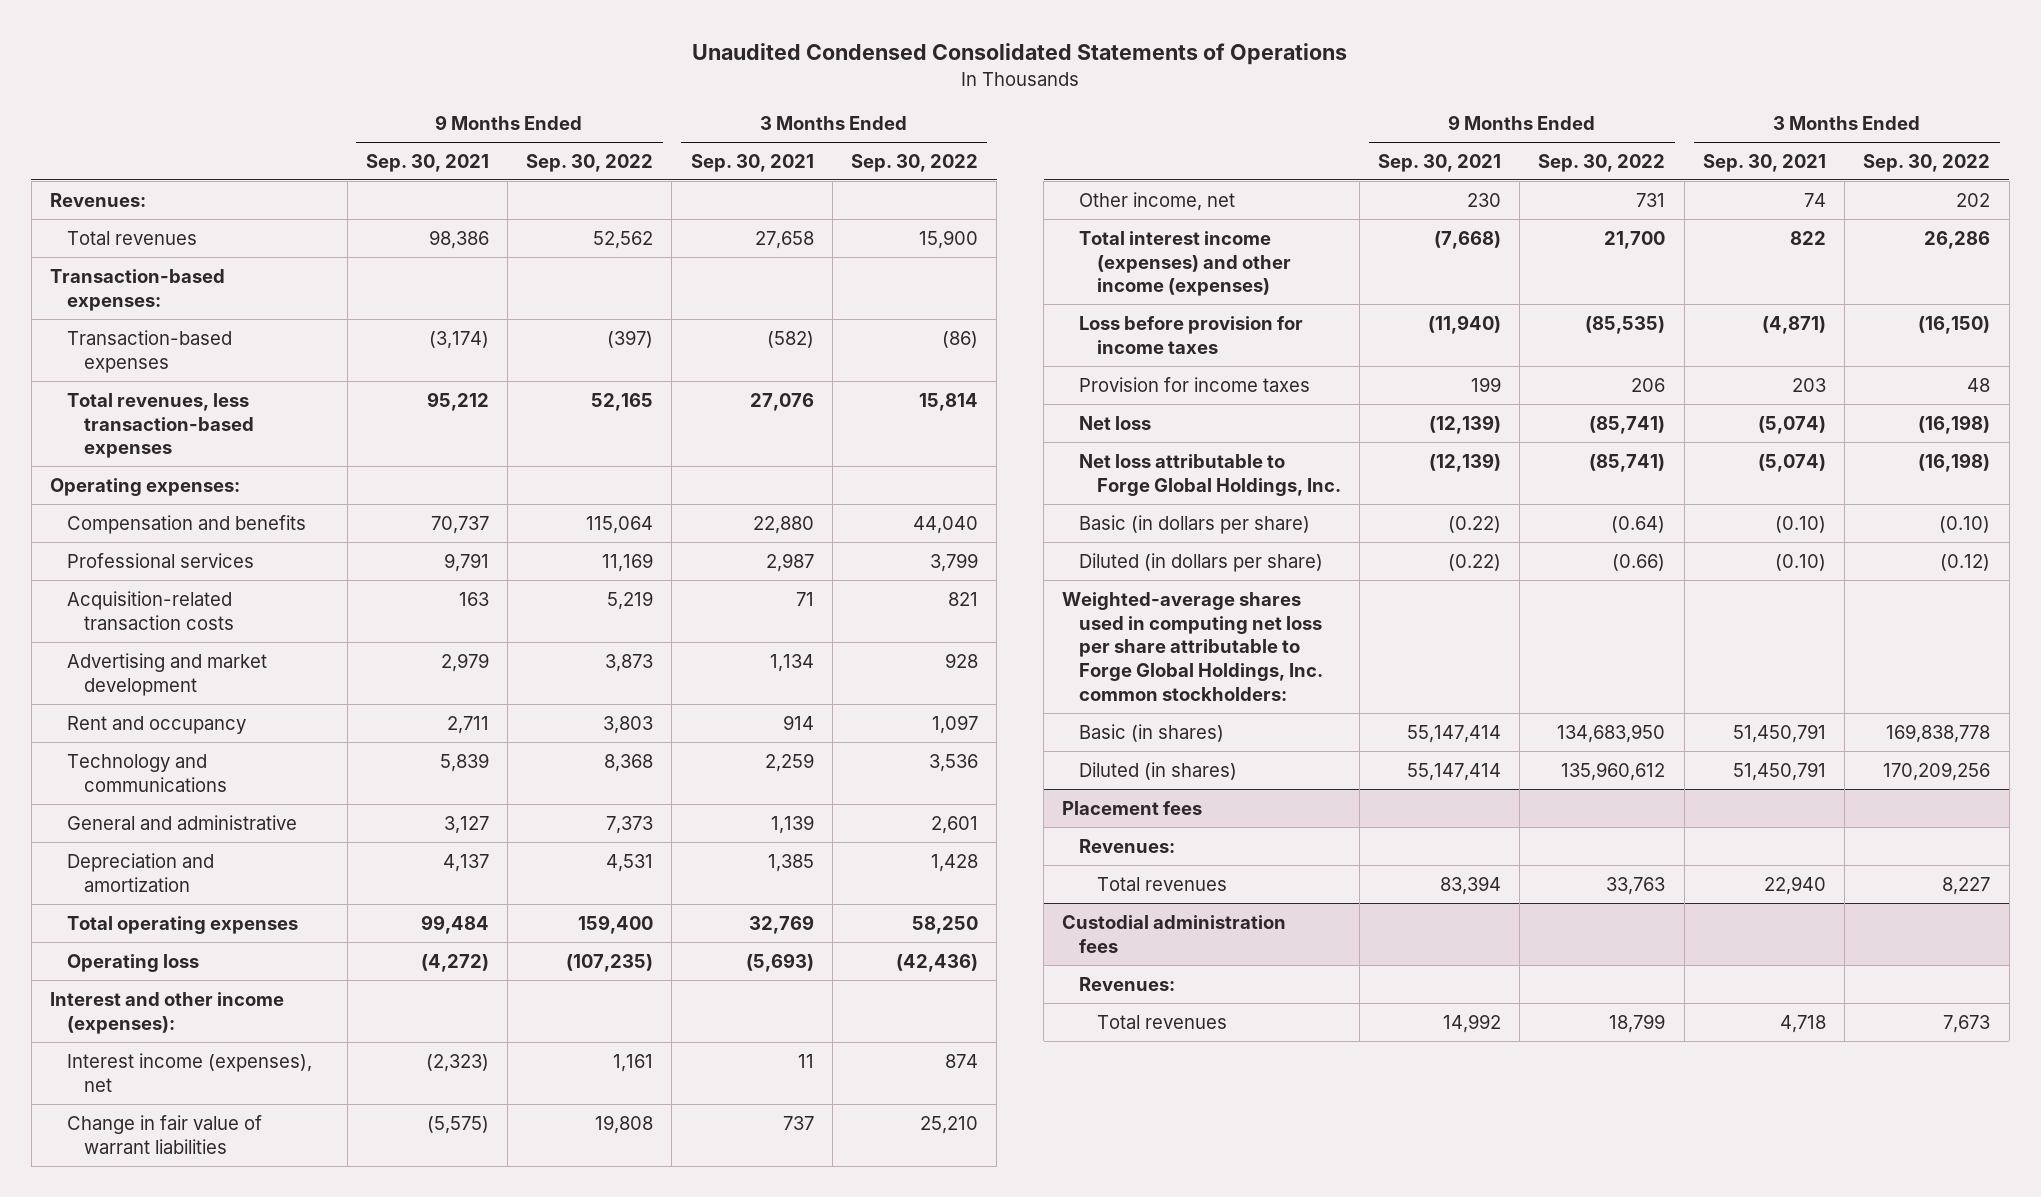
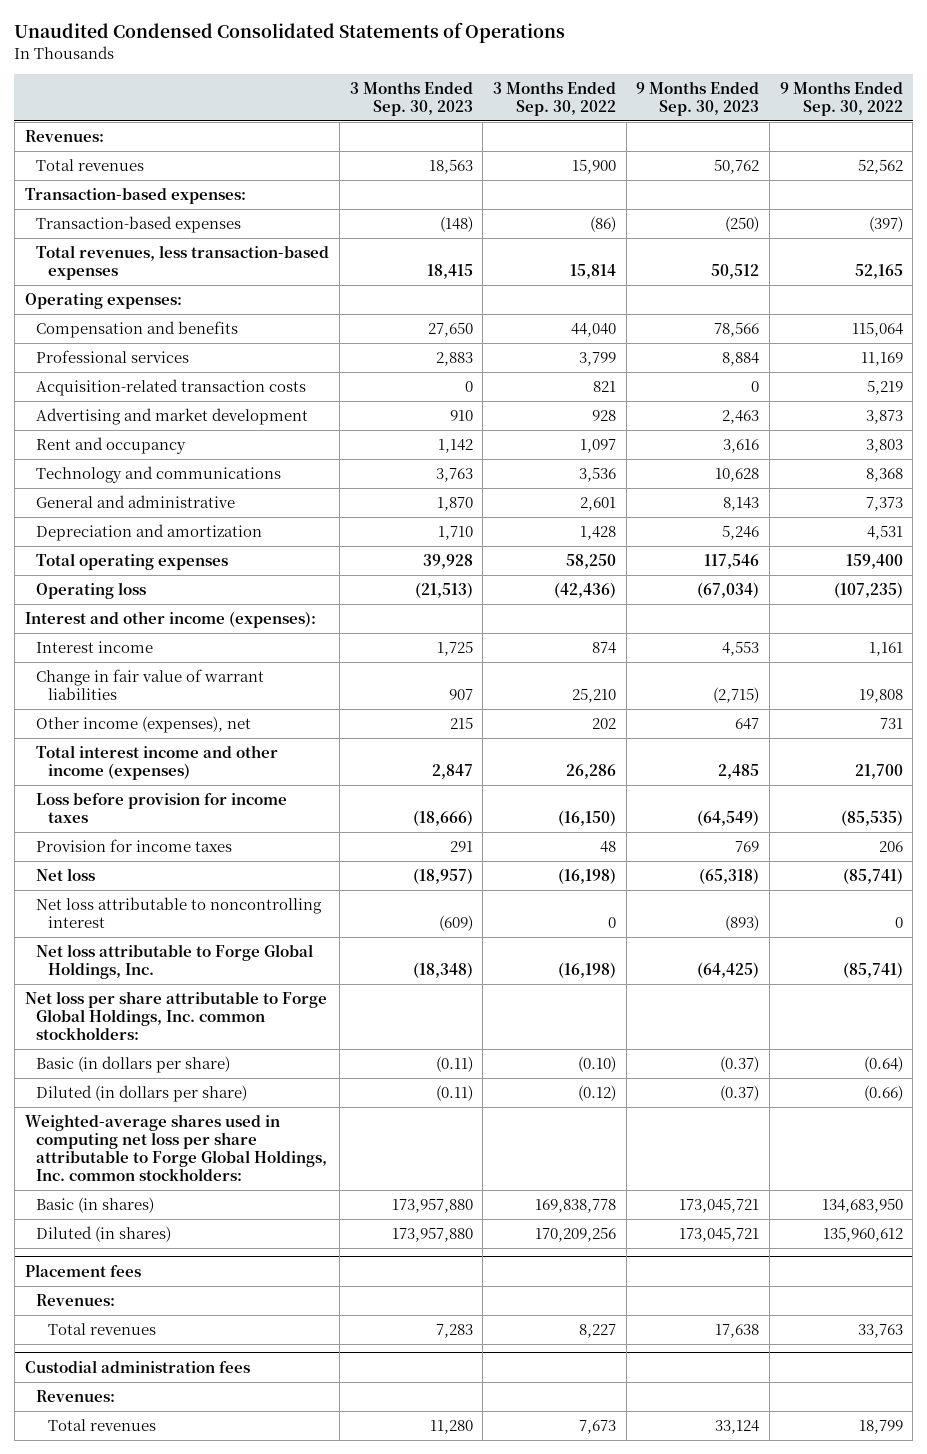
- | 9 Months Ended Sep. 30, 2021 | 9 Months Ended Sep. 30, 2022 | 3 Months Ended Sep. 30, 2021 | 3 Months Ended Sep. 30, 2022
+ | 3 Months Ended Sep. 30, 2023 | 3 Months Ended Sep. 30, 2022 | 9 Months Ended Sep. 30, 2023 | 9 Months Ended Sep. 30, 2022
- Interest income (expenses), net | (2,323) | 1,161 | 11 | 874
+ Interest income | 1,725 | 874 | 4,553 | 1,161
- Other income, net | 230 | 731 | 74 | 202
- Total interest income (expenses) and other income (expenses) | (7,668) | 21,700 | 822 | 26,286
+ Other income (expenses), net | 215 | 202 | 647 | 731
+ Total interest income and other income (expenses) | 2,847 | 26,286 | 2,485 | 21,700
+ Net loss attributable to noncontrolling interest | (609) | 0 | (893) | 0
+ Net loss per share attributable to Forge Global Holdings, Inc. common stockholders:

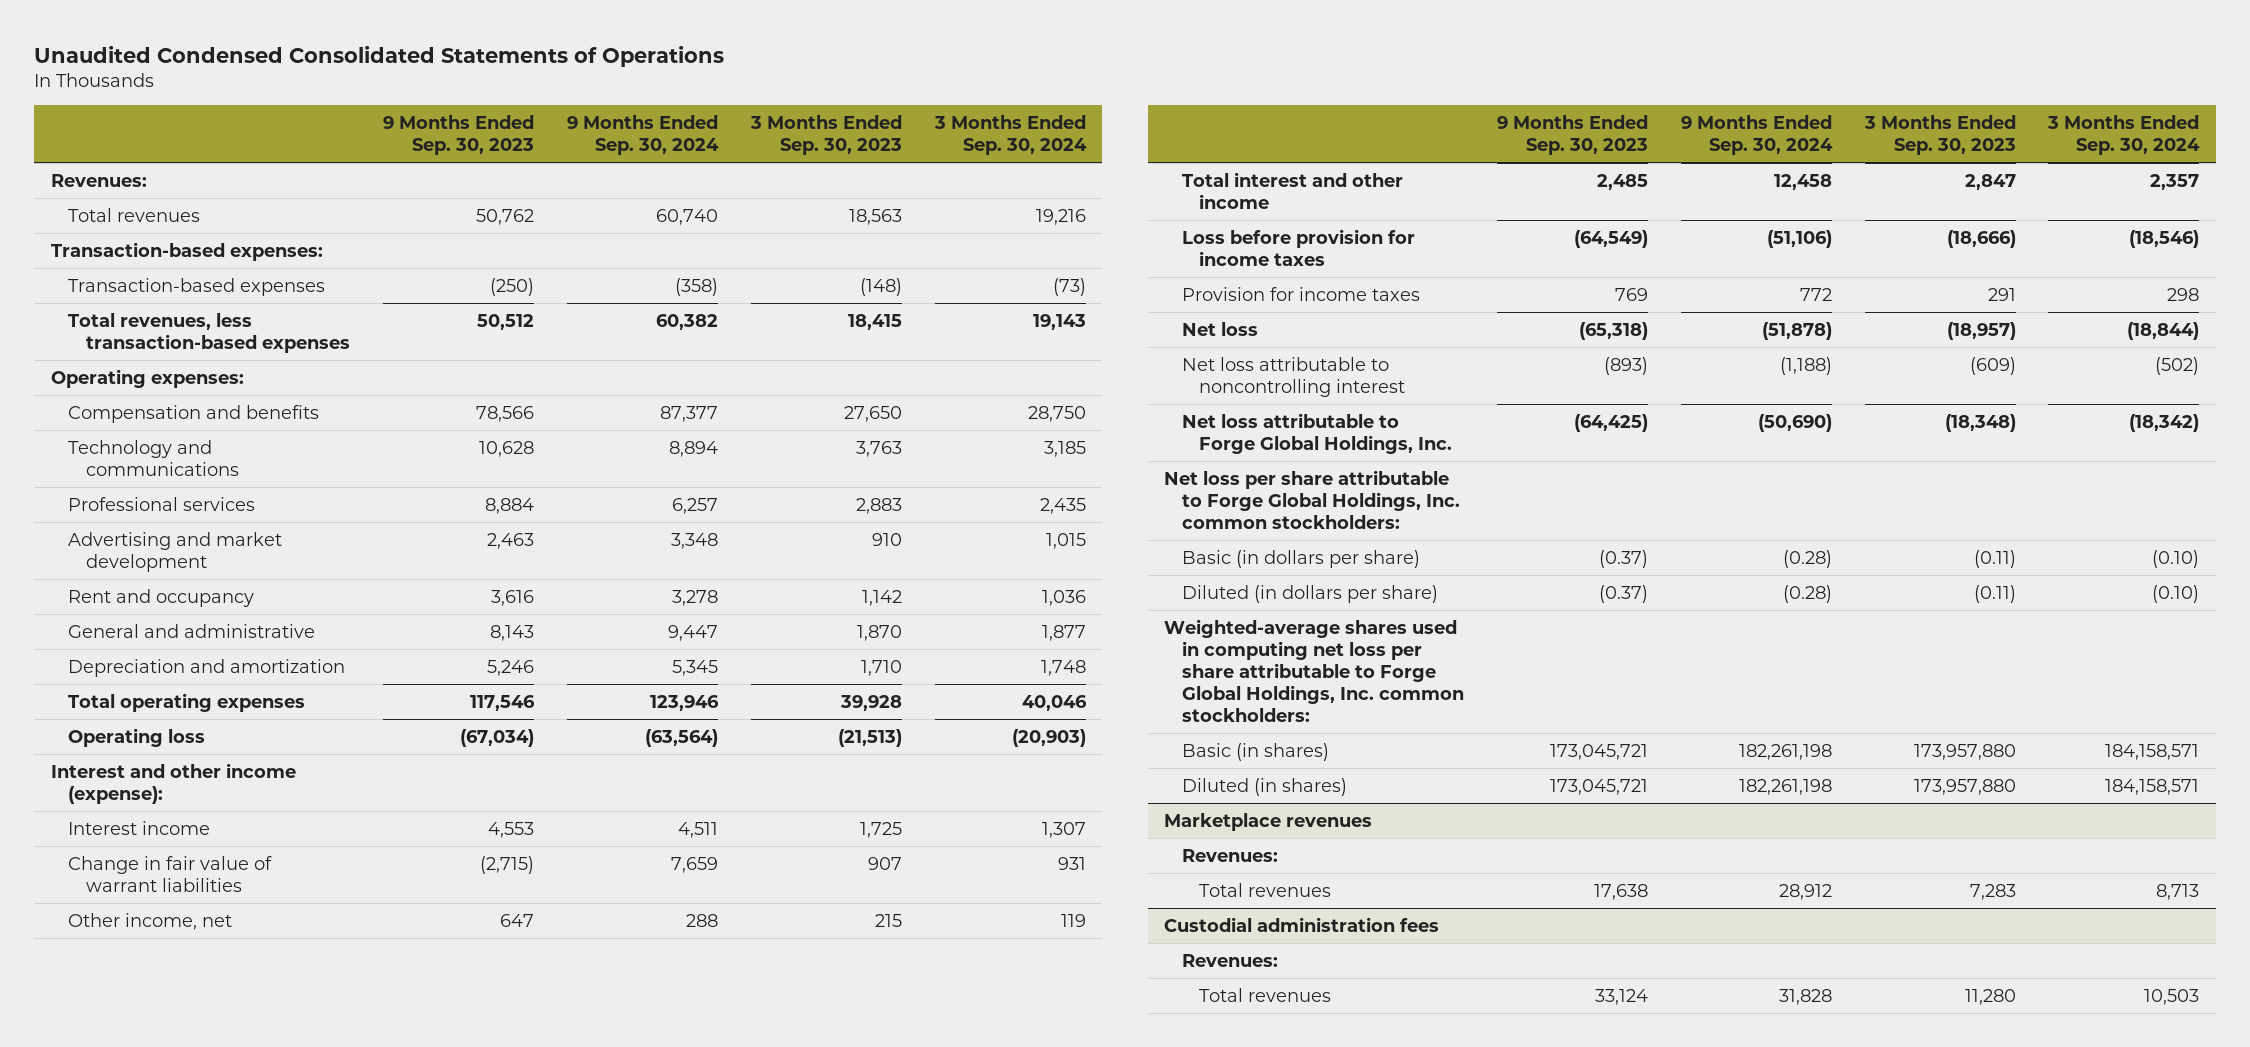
- | 3 Months Ended Sep. 30, 2023 | 3 Months Ended Sep. 30, 2022 | 9 Months Ended Sep. 30, 2023 | 9 Months Ended Sep. 30, 2022
+ | 9 Months Ended Sep. 30, 2023 | 9 Months Ended Sep. 30, 2024 | 3 Months Ended Sep. 30, 2023 | 3 Months Ended Sep. 30, 2024
moved up: Technology and communications | 10,628 | 8,894 | 3,763 | 3,185
- Acquisition-related transaction costs | 0 | 821 | 0 | 5,219
- Interest and other income (expenses):
+ Interest and other income (expense):
- Other income (expenses), net | 215 | 202 | 647 | 731
- Total interest income and other income (expenses) | 2,847 | 26,286 | 2,485 | 21,700
+ Other income, net | 647 | 288 | 215 | 119
+ Total interest and other income | 2,485 | 12,458 | 2,847 | 2,357
- Placement fees
+ Marketplace revenues

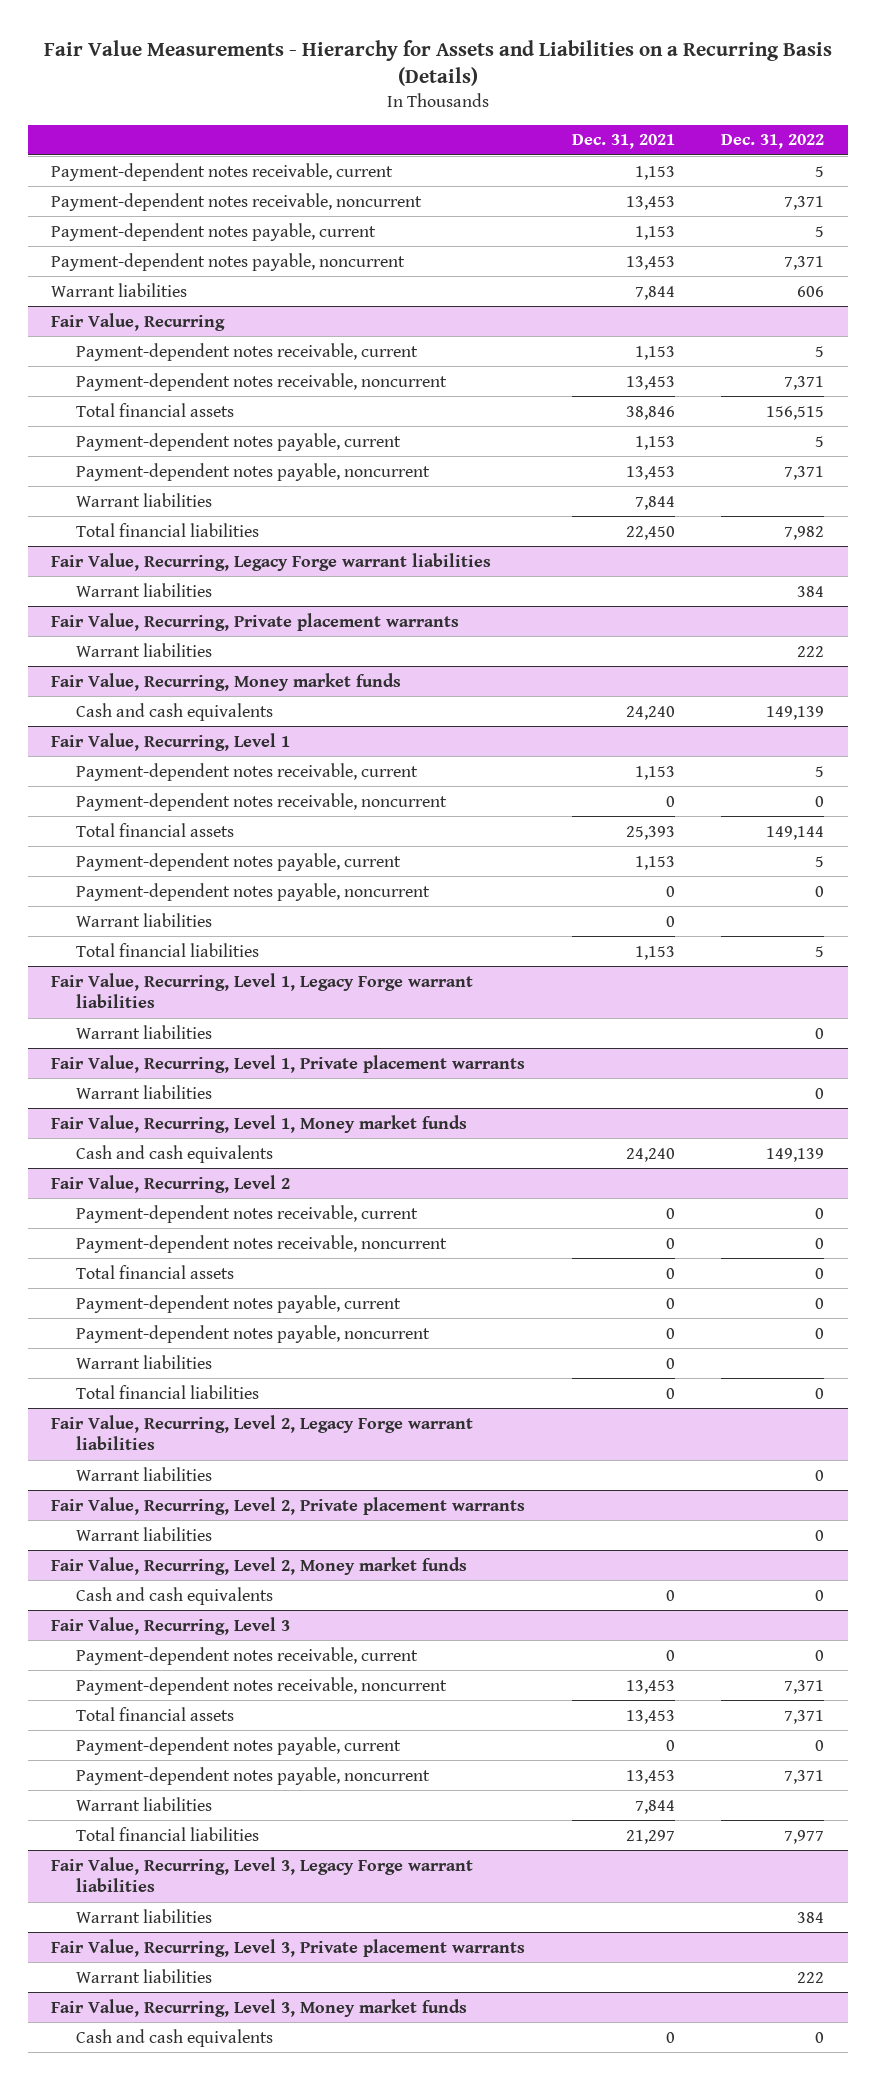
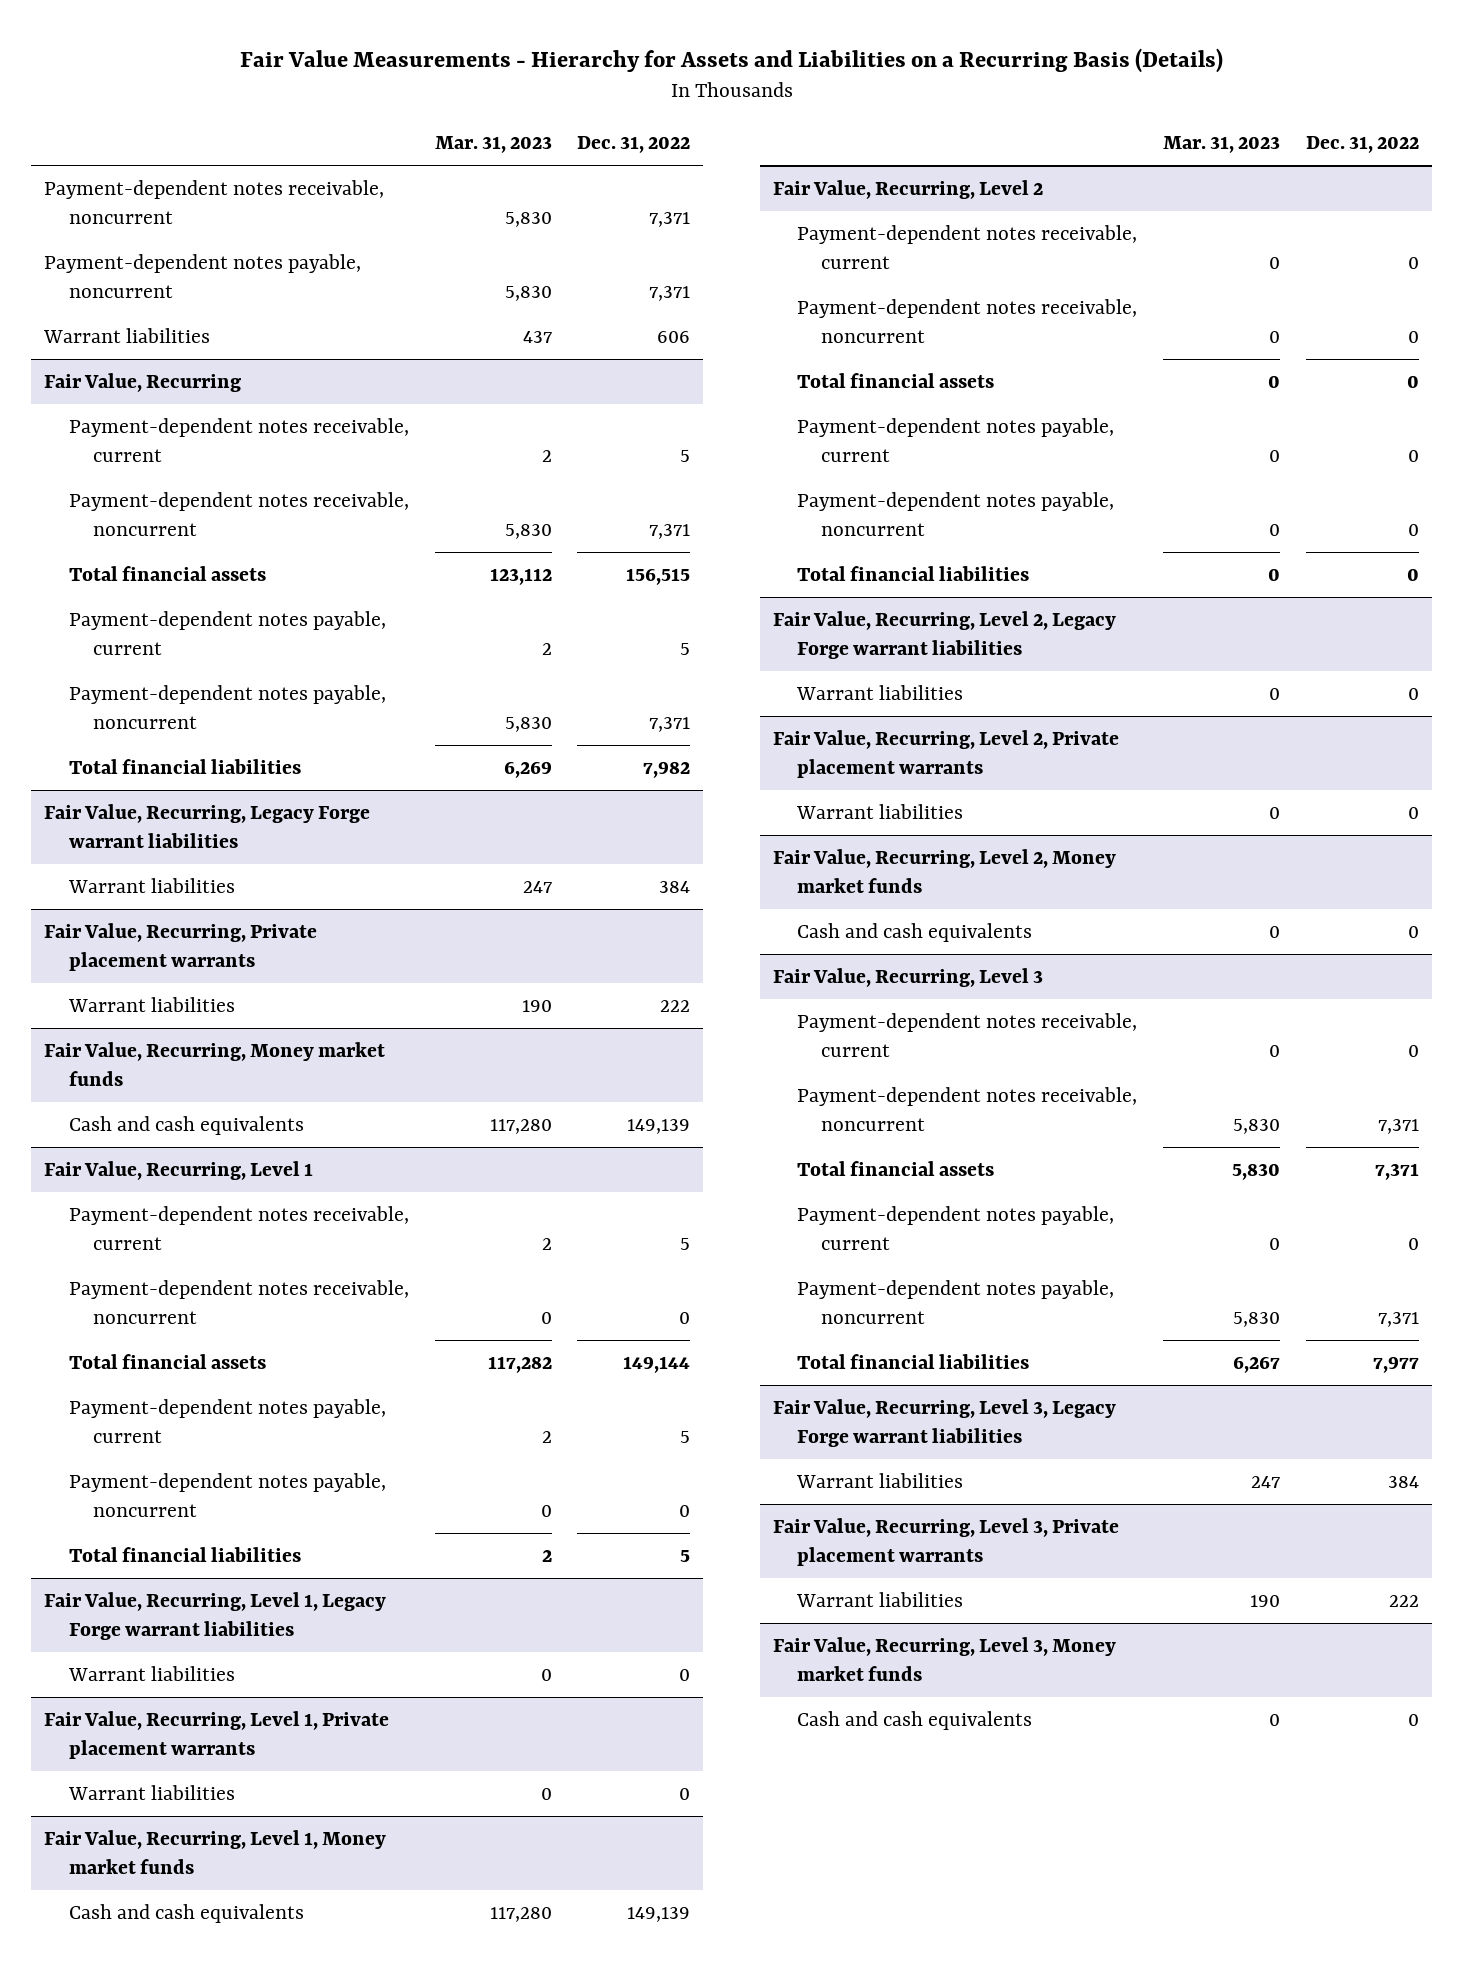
- | Dec. 31, 2021 | Dec. 31, 2022
+ | Mar. 31, 2023 | Dec. 31, 2022
- Payment-dependent notes receivable, current | 1,153 | 5
- Payment-dependent notes payable, current | 1,153 | 5
@ Fair Value, Recurring
- Warrant liabilities | 7,844 |
@ Fair Value, Recurring, Level 1
- Warrant liabilities | 0 |
@ Fair Value, Recurring, Level 2
- Warrant liabilities | 0 |
@ Fair Value, Recurring, Level 3
- Warrant liabilities | 7,844 |

